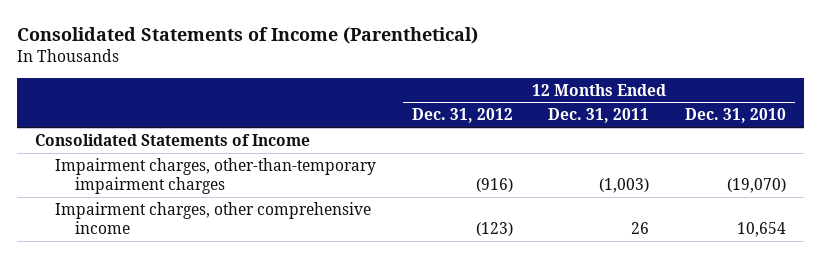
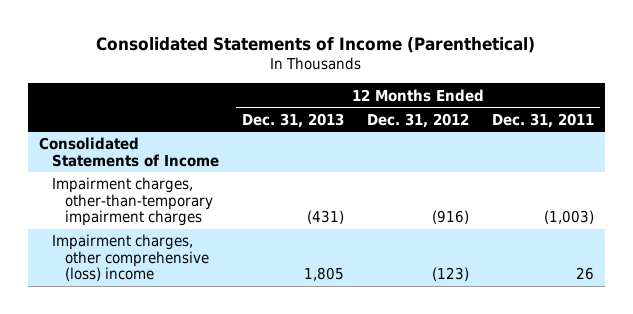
- | 12 Months Ended Dec. 31, 2012 | 12 Months Ended Dec. 31, 2011 | 12 Months Ended Dec. 31, 2010
+ | 12 Months Ended Dec. 31, 2013 | 12 Months Ended Dec. 31, 2012 | 12 Months Ended Dec. 31, 2011
- Impairment charges, other comprehensive income | (123) | 26 | 10,654
+ Impairment charges, other comprehensive (loss) income | 1,805 | (123) | 26

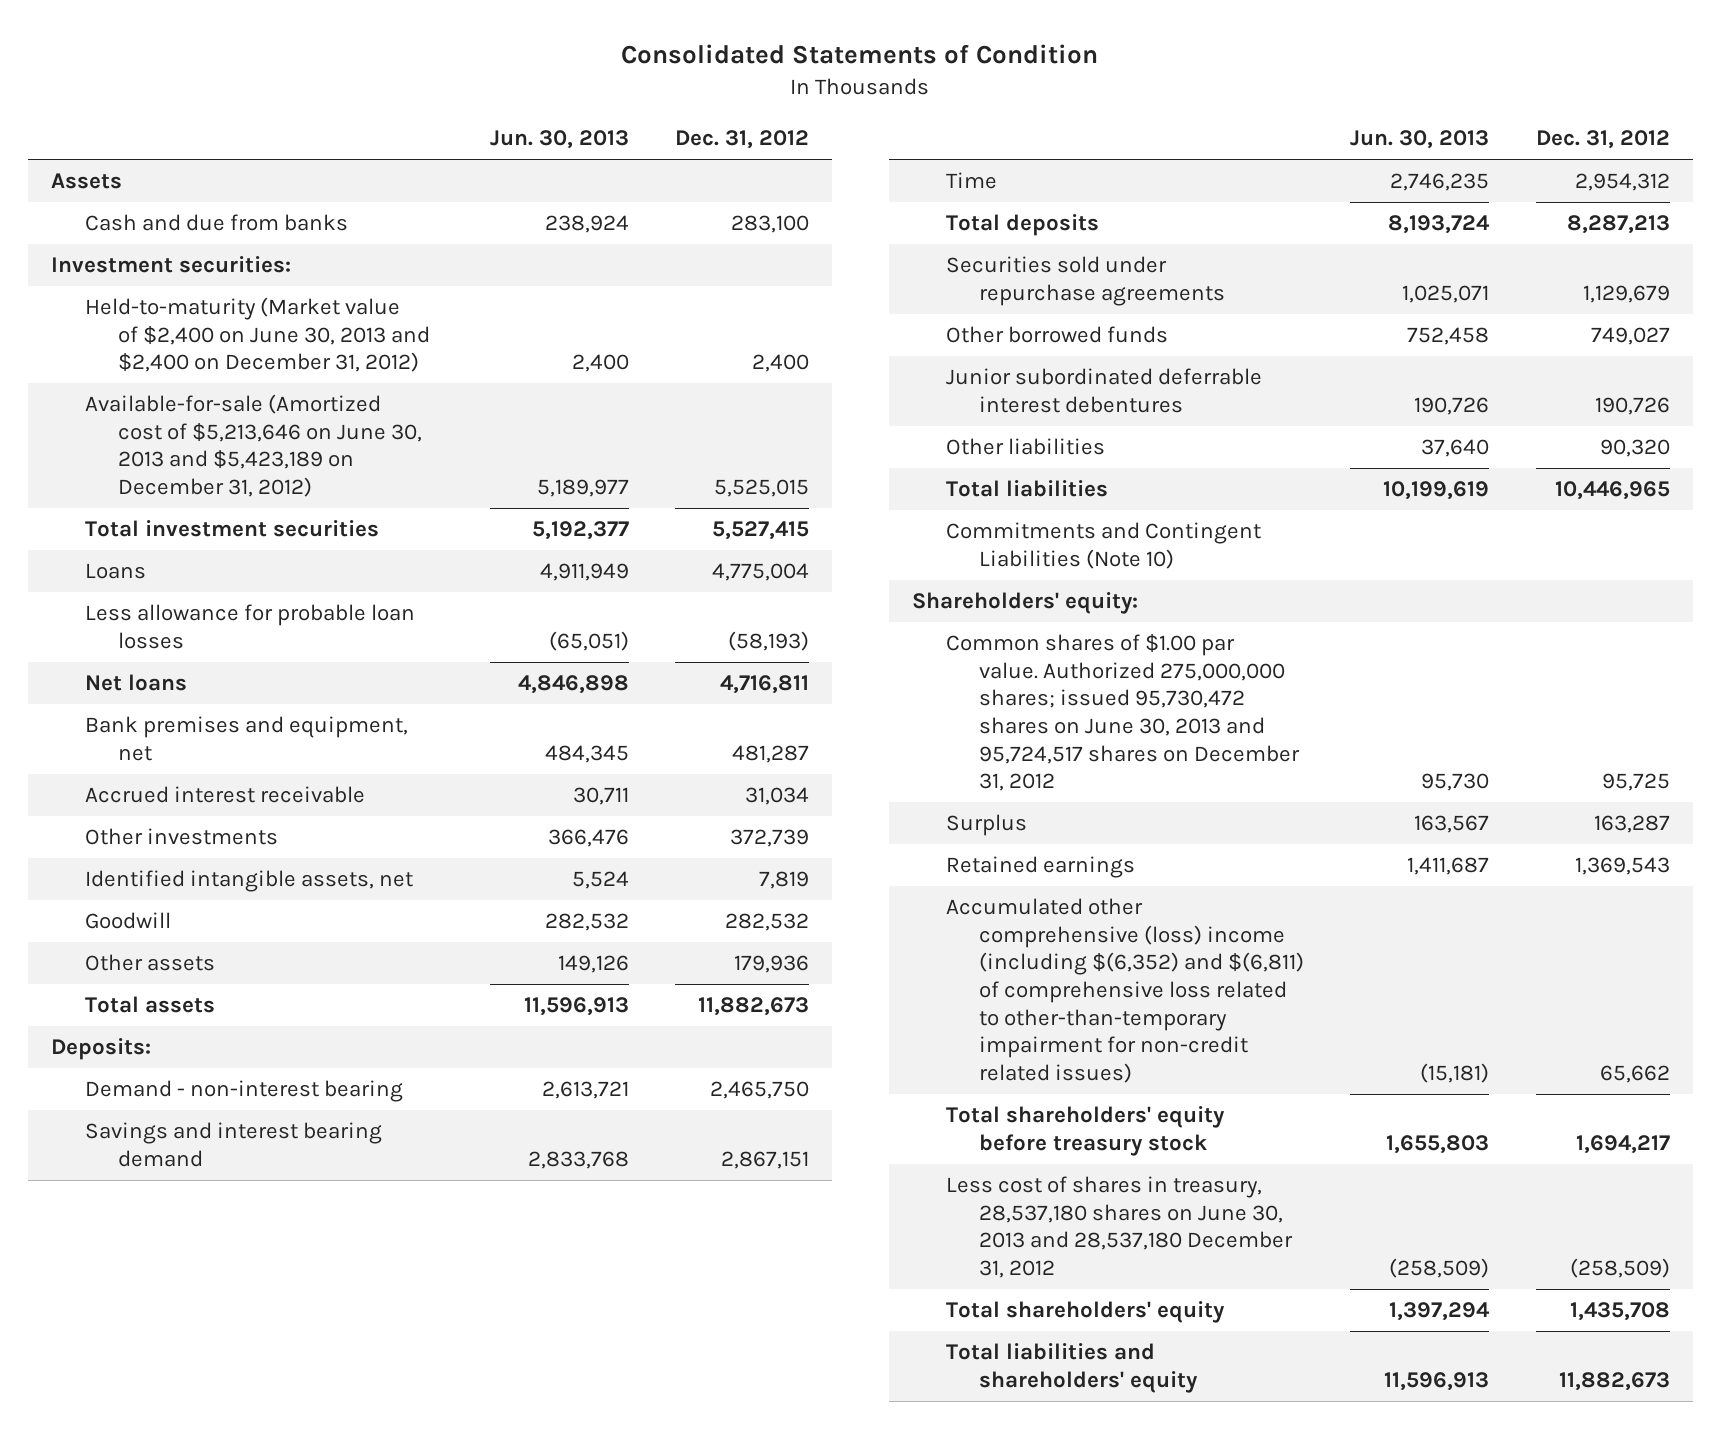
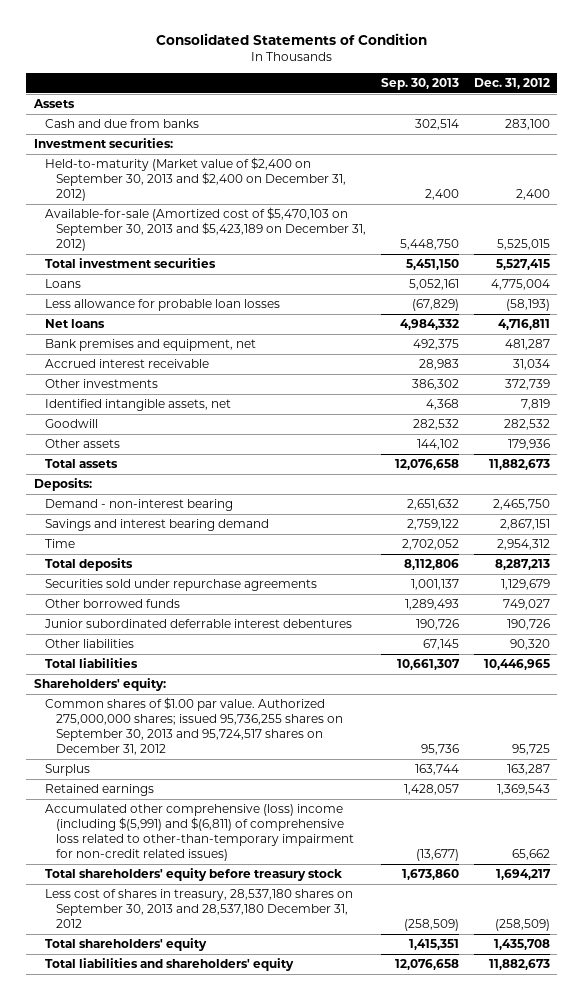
- | Jun. 30, 2013 | Dec. 31, 2012
+ | Sep. 30, 2013 | Dec. 31, 2012
- Held-to-maturity (Market value of $2,400 on June 30, 2013 and $2,400 on December 31, 2012) | 2,400 | 2,400
- Available-for-sale (Amortized cost of $5,213,646 on June 30, 2013 and $5,423,189 on December 31, 2012) | 5,189,977 | 5,525,015
+ Held-to-maturity (Market value of $2,400 on September 30, 2013 and $2,400 on December 31, 2012) | 2,400 | 2,400
+ Available-for-sale (Amortized cost of $5,470,103 on September 30, 2013 and $5,423,189 on December 31, 2012) | 5,448,750 | 5,525,015
- Commitments and Contingent Liabilities (Note 10)
- Common shares of $1.00 par value. Authorized 275,000,000 shares; issued 95,730,472 shares on June 30, 2013 and 95,724,517 shares on December 31, 2012 | 95,730 | 95,725
+ Common shares of $1.00 par value. Authorized 275,000,000 shares; issued 95,736,255 shares on September 30, 2013 and 95,724,517 shares on December 31, 2012 | 95,736 | 95,725
- Accumulated other comprehensive (loss) income (including $(6,352) and $(6,811) of comprehensive loss related to other-than-temporary impairment for non-credit related issues) | (15,181) | 65,662
+ Accumulated other comprehensive (loss) income (including $(5,991) and $(6,811) of comprehensive loss related to other-than-temporary impairment for non-credit related issues) | (13,677) | 65,662
- Less cost of shares in treasury, 28,537,180 shares on June 30, 2013 and 28,537,180 December 31, 2012 | (258,509) | (258,509)
+ Less cost of shares in treasury, 28,537,180 shares on September 30, 2013 and 28,537,180 December 31, 2012 | (258,509) | (258,509)

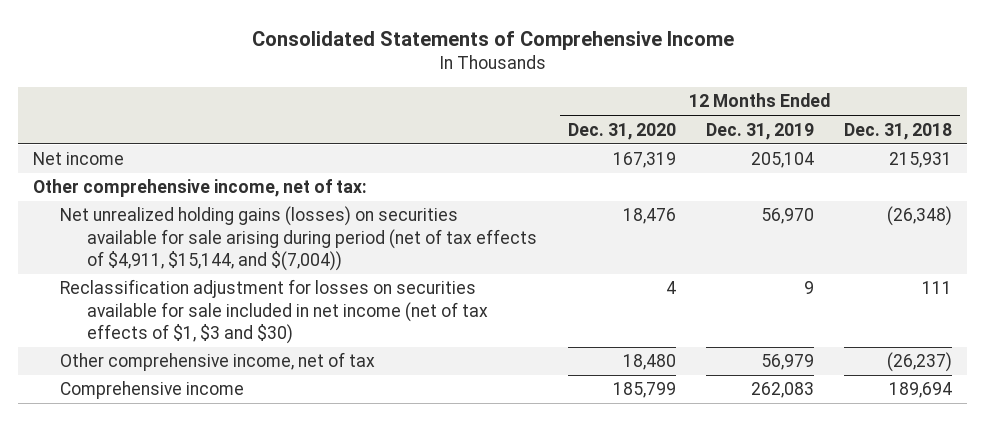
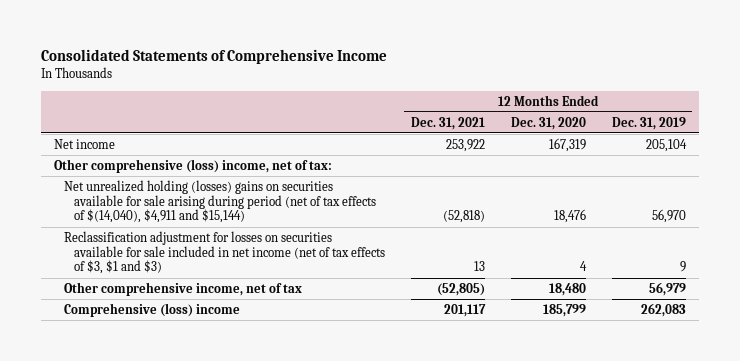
- | 12 Months Ended Dec. 31, 2020 | 12 Months Ended Dec. 31, 2019 | 12 Months Ended Dec. 31, 2018
+ | 12 Months Ended Dec. 31, 2021 | 12 Months Ended Dec. 31, 2020 | 12 Months Ended Dec. 31, 2019
- Other comprehensive income, net of tax:
- Net unrealized holding gains (losses) on securities available for sale arising during period (net of tax effects of $4,911, $15,144, and $(7,004)) | 18,476 | 56,970 | (26,348)
- Reclassification adjustment for losses on securities available for sale included in net income (net of tax effects of $1, $3 and $30) | 4 | 9 | 111
+ Other comprehensive (loss) income, net of tax:
+ Net unrealized holding (losses) gains on securities available for sale arising during period (net of tax effects of $(14,040), $4,911 and $15,144) | (52,818) | 18,476 | 56,970
+ Reclassification adjustment for losses on securities available for sale included in net income (net of tax effects of $3, $1 and $3) | 13 | 4 | 9
- Comprehensive income | 185,799 | 262,083 | 189,694
+ Comprehensive (loss) income | 201,117 | 185,799 | 262,083

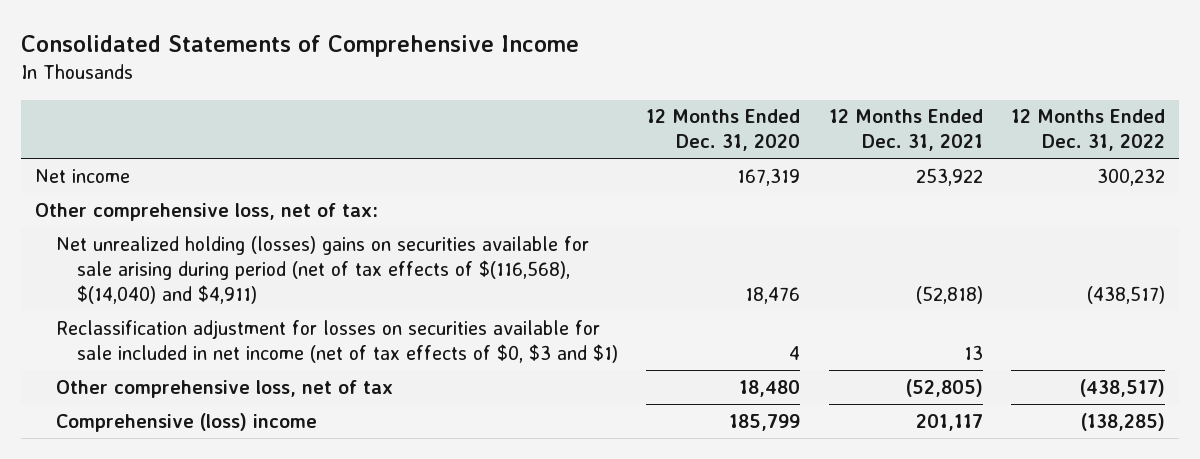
- | 12 Months Ended Dec. 31, 2021 | 12 Months Ended Dec. 31, 2020 | 12 Months Ended Dec. 31, 2019
+ | 12 Months Ended Dec. 31, 2020 | 12 Months Ended Dec. 31, 2021 | 12 Months Ended Dec. 31, 2022
- Other comprehensive (loss) income, net of tax:
- Net unrealized holding (losses) gains on securities available for sale arising during period (net of tax effects of $(14,040), $4,911 and $15,144) | (52,818) | 18,476 | 56,970
- Reclassification adjustment for losses on securities available for sale included in net income (net of tax effects of $3, $1 and $3) | 13 | 4 | 9
- Other comprehensive income, net of tax | (52,805) | 18,480 | 56,979
+ Other comprehensive loss, net of tax:
+ Net unrealized holding (losses) gains on securities available for sale arising during period (net of tax effects of $(116,568), $(14,040) and $4,911) | 18,476 | (52,818) | (438,517)
+ Reclassification adjustment for losses on securities available for sale included in net income (net of tax effects of $0, $3 and $1) | 4 | 13 |
+ Other comprehensive loss, net of tax | 18,480 | (52,805) | (438,517)

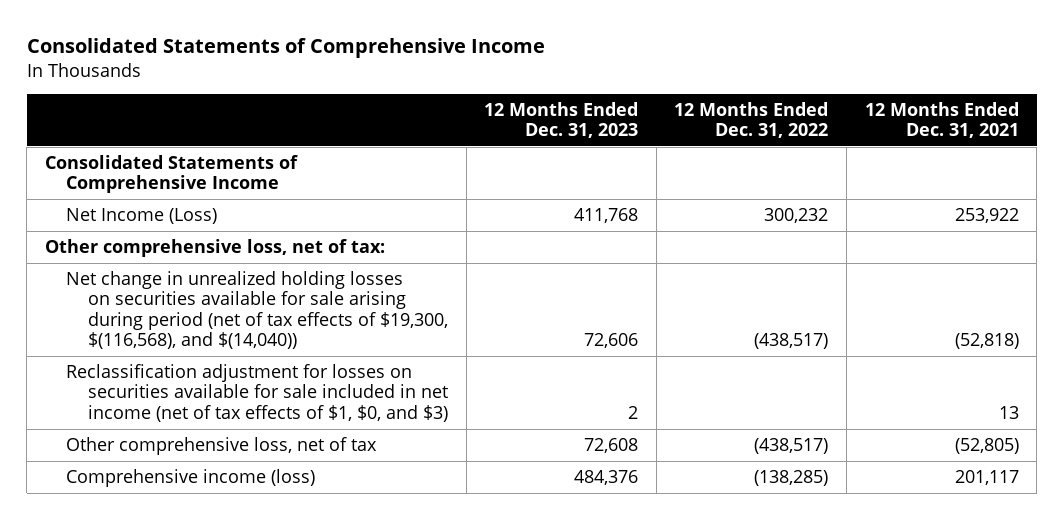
- | 12 Months Ended Dec. 31, 2020 | 12 Months Ended Dec. 31, 2021 | 12 Months Ended Dec. 31, 2022
+ | 12 Months Ended Dec. 31, 2023 | 12 Months Ended Dec. 31, 2022 | 12 Months Ended Dec. 31, 2021
- Net income | 167,319 | 253,922 | 300,232
+ Consolidated Statements of Comprehensive Income
+ Net Income (Loss) | 411,768 | 300,232 | 253,922
- Net unrealized holding (losses) gains on securities available for sale arising during period (net of tax effects of $(116,568), $(14,040) and $4,911) | 18,476 | (52,818) | (438,517)
- Reclassification adjustment for losses on securities available for sale included in net income (net of tax effects of $0, $3 and $1) | 4 | 13 |
+ Net change in unrealized holding losses on securities available for sale arising during period (net of tax effects of $19,300, $(116,568), and $(14,040)) | 72,606 | (438,517) | (52,818)
+ Reclassification adjustment for losses on securities available for sale included in net income (net of tax effects of $1, $0, and $3) | 2 | | 13
- Comprehensive (loss) income | 185,799 | 201,117 | (138,285)
+ Comprehensive income (loss) | 484,376 | (138,285) | 201,117

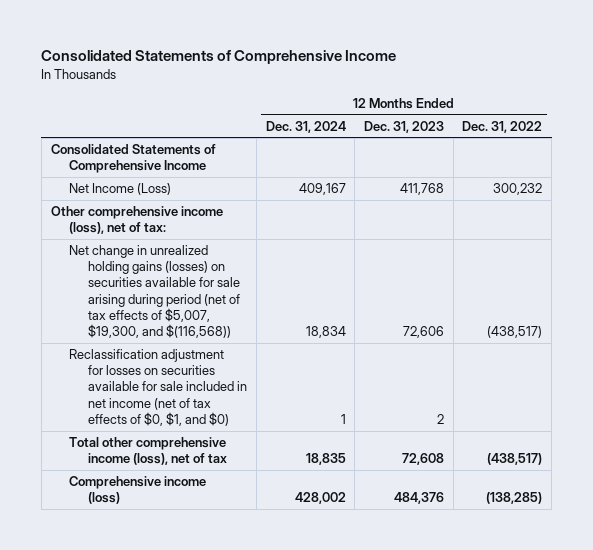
- | 12 Months Ended Dec. 31, 2023 | 12 Months Ended Dec. 31, 2022 | 12 Months Ended Dec. 31, 2021
+ | 12 Months Ended Dec. 31, 2024 | 12 Months Ended Dec. 31, 2023 | 12 Months Ended Dec. 31, 2022
- Other comprehensive loss, net of tax:
- Net change in unrealized holding losses on securities available for sale arising during period (net of tax effects of $19,300, $(116,568), and $(14,040)) | 72,606 | (438,517) | (52,818)
- Reclassification adjustment for losses on securities available for sale included in net income (net of tax effects of $1, $0, and $3) | 2 | | 13
- Other comprehensive loss, net of tax | 72,608 | (438,517) | (52,805)
+ Other comprehensive income (loss), net of tax:
+ Net change in unrealized holding gains (losses) on securities available for sale arising during period (net of tax effects of $5,007, $19,300, and $(116,568)) | 18,834 | 72,606 | (438,517)
+ Reclassification adjustment for losses on securities available for sale included in net income (net of tax effects of $0, $1, and $0) | 1 | 2 |
+ Total other comprehensive income (loss), net of tax | 18,835 | 72,608 | (438,517)

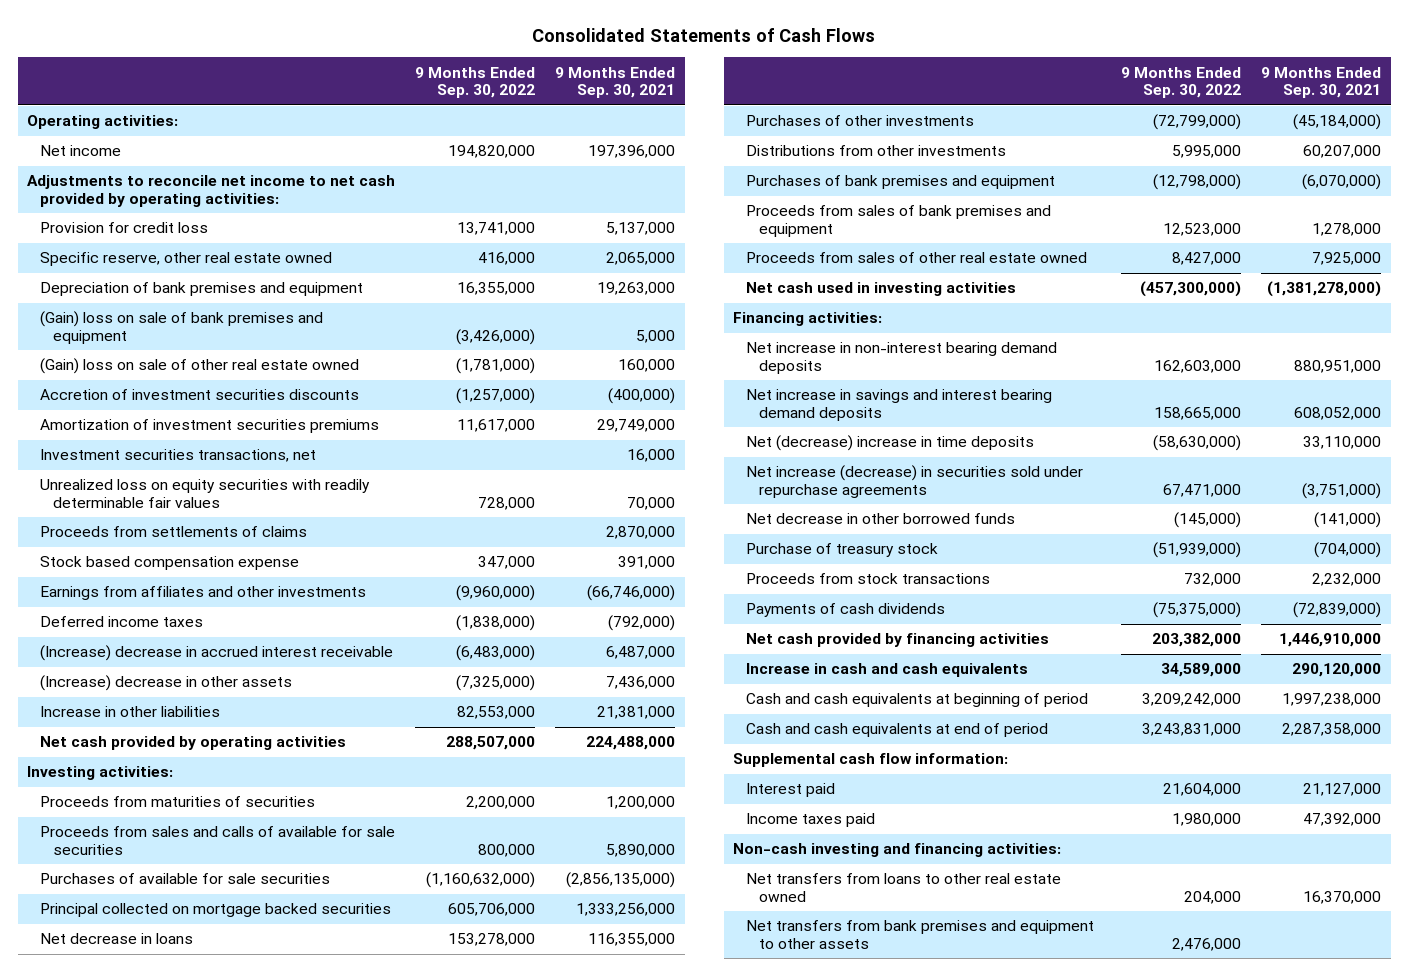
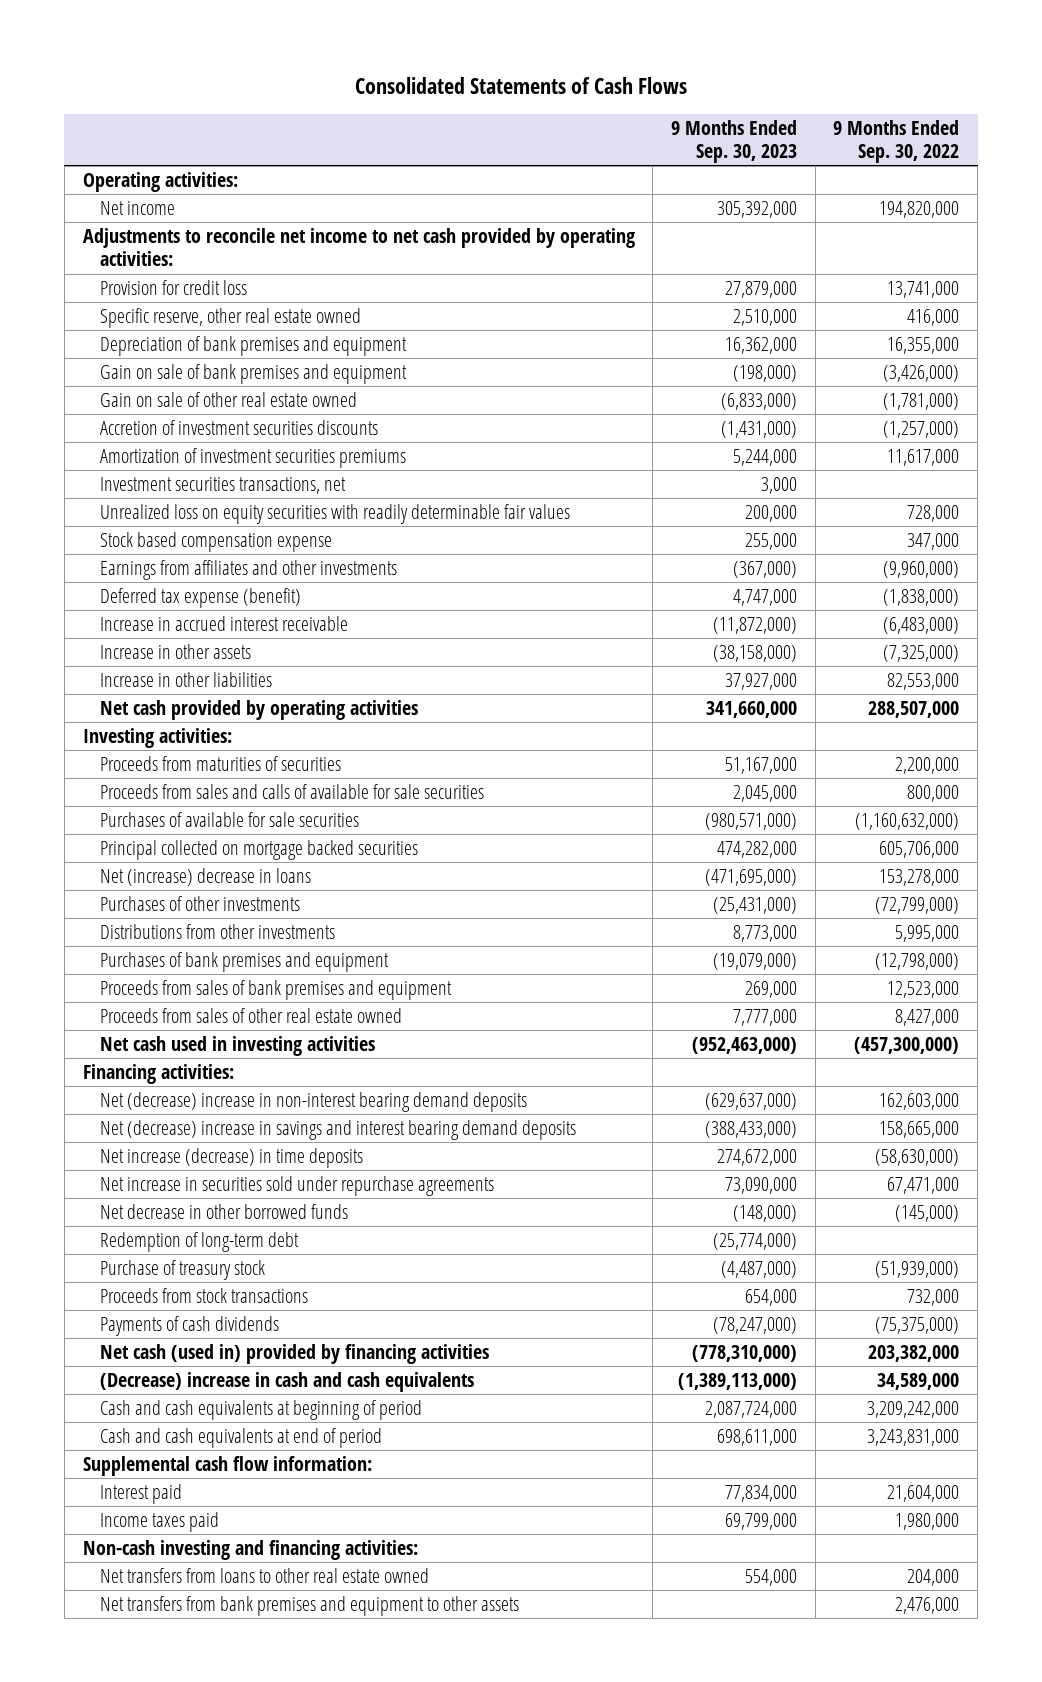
- | 9 Months Ended Sep. 30, 2022 | 9 Months Ended Sep. 30, 2021
+ | 9 Months Ended Sep. 30, 2023 | 9 Months Ended Sep. 30, 2022
- (Gain) loss on sale of bank premises and equipment | (3,426,000) | 5,000
- (Gain) loss on sale of other real estate owned | (1,781,000) | 160,000
+ Gain on sale of bank premises and equipment | (198,000) | (3,426,000)
+ Gain on sale of other real estate owned | (6,833,000) | (1,781,000)
- Proceeds from settlements of claims | | 2,870,000
- Deferred income taxes | (1,838,000) | (792,000)
- (Increase) decrease in accrued interest receivable | (6,483,000) | 6,487,000
- (Increase) decrease in other assets | (7,325,000) | 7,436,000
+ Deferred tax expense (benefit) | 4,747,000 | (1,838,000)
+ Increase in accrued interest receivable | (11,872,000) | (6,483,000)
+ Increase in other assets | (38,158,000) | (7,325,000)
- Net decrease in loans | 153,278,000 | 116,355,000
+ Net (increase) decrease in loans | (471,695,000) | 153,278,000
- Net increase in non-interest bearing demand deposits | 162,603,000 | 880,951,000
- Net increase in savings and interest bearing demand deposits | 158,665,000 | 608,052,000
- Net (decrease) increase in time deposits | (58,630,000) | 33,110,000
- Net increase (decrease) in securities sold under repurchase agreements | 67,471,000 | (3,751,000)
+ Net (decrease) increase in non-interest bearing demand deposits | (629,637,000) | 162,603,000
+ Net (decrease) increase in savings and interest bearing demand deposits | (388,433,000) | 158,665,000
+ Net increase (decrease) in time deposits | 274,672,000 | (58,630,000)
+ Net increase in securities sold under repurchase agreements | 73,090,000 | 67,471,000
+ Redemption of long-term debt | (25,774,000) |
- Net cash provided by financing activities | 203,382,000 | 1,446,910,000
- Increase in cash and cash equivalents | 34,589,000 | 290,120,000
+ Net cash (used in) provided by financing activities | (778,310,000) | 203,382,000
+ (Decrease) increase in cash and cash equivalents | (1,389,113,000) | 34,589,000

